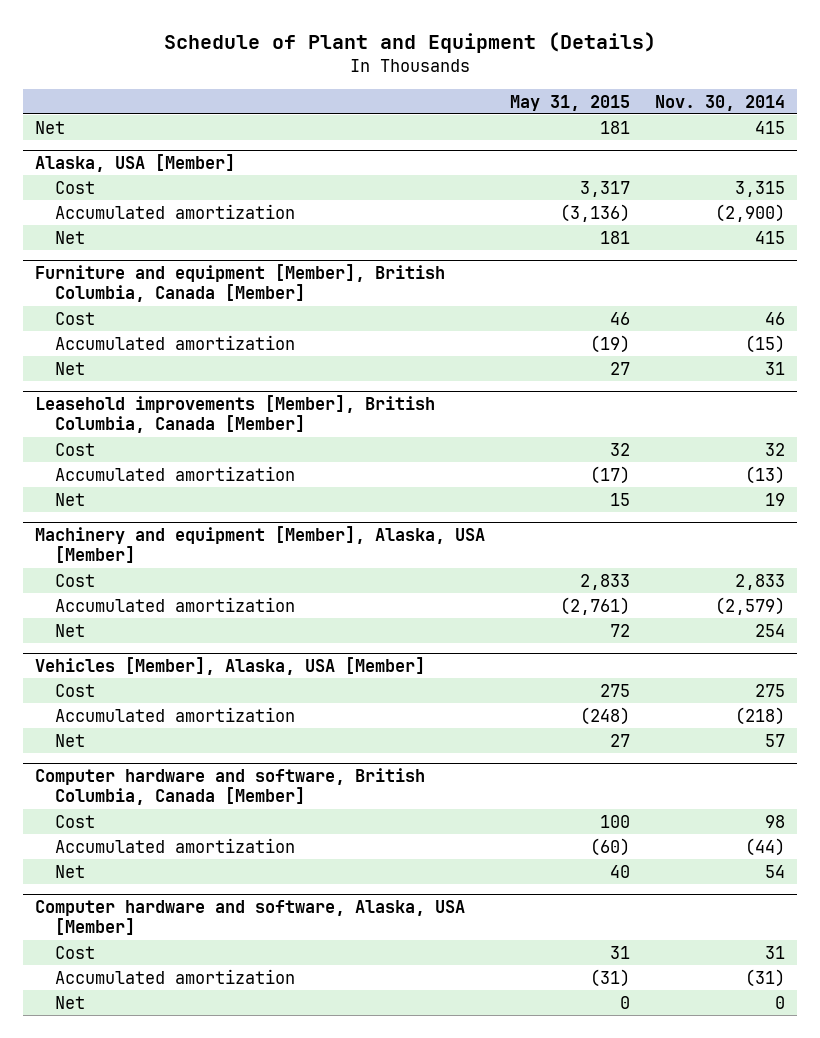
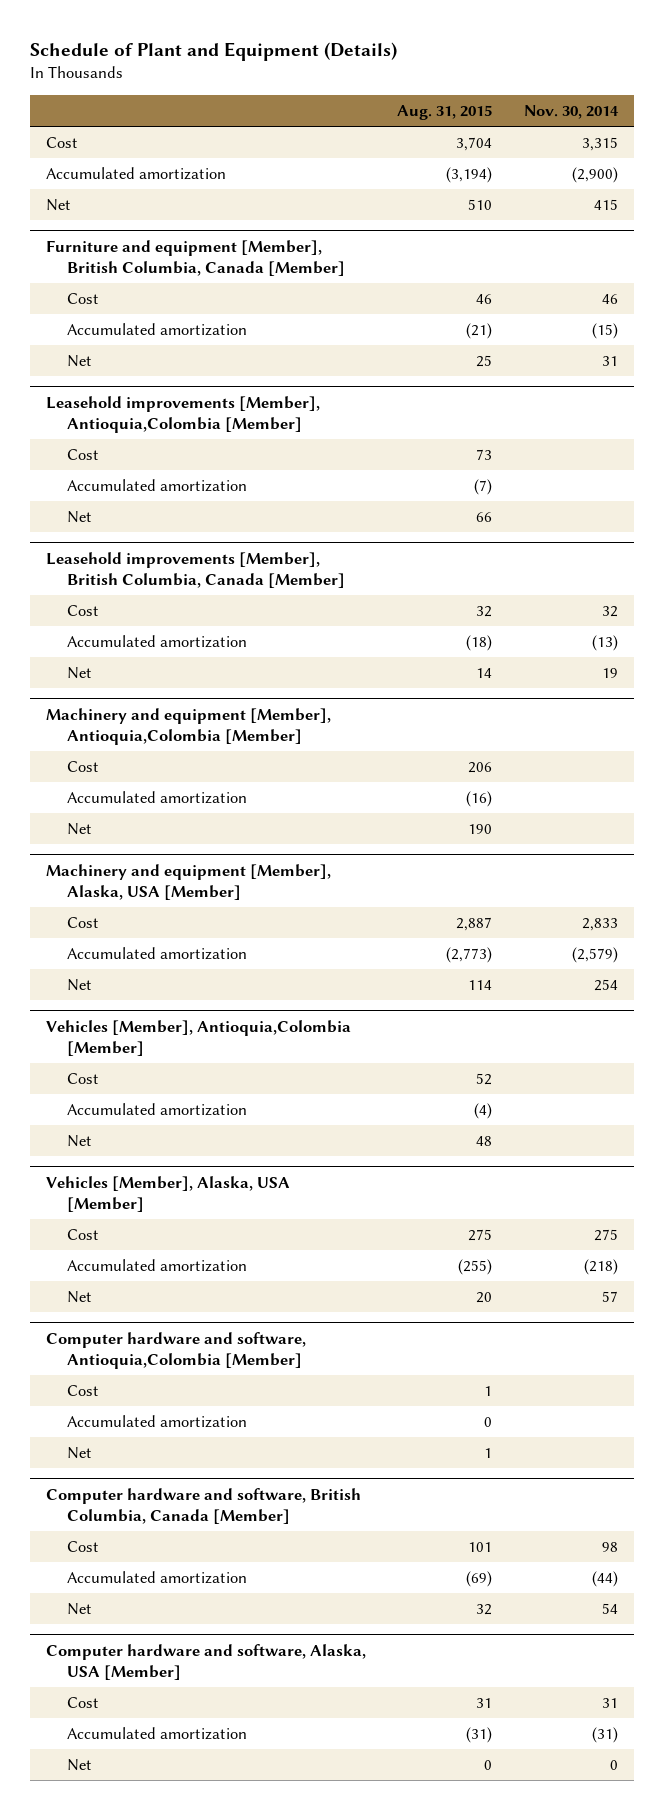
- | May 31, 2015 | Nov. 30, 2014
+ | Aug. 31, 2015 | Nov. 30, 2014
- Net | 181 | 415
- Alaska, USA [Member]
+ Leasehold improvements [Member], Antioquia,Colombia [Member]
+ Cost | 73 |
+ Accumulated amortization | (7) |
+ Net | 66 |
+ Machinery and equipment [Member], Antioquia,Colombia [Member]
+ Cost | 206 |
+ Accumulated amortization | (16) |
+ Net | 190 |
+ Vehicles [Member], Antioquia,Colombia [Member]
+ Cost | 52 |
+ Accumulated amortization | (4) |
+ Net | 48 |
+ Computer hardware and software, Antioquia,Colombia [Member]
+ Cost | 1 |
+ Accumulated amortization | 0 |
+ Net | 1 |

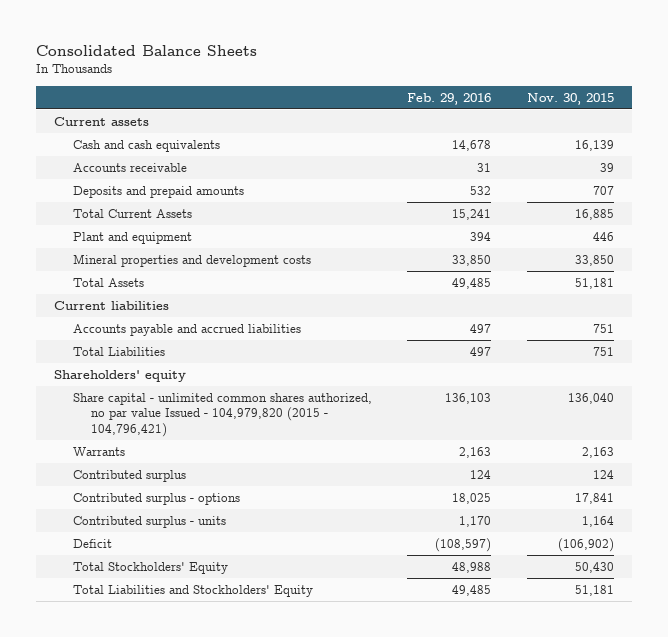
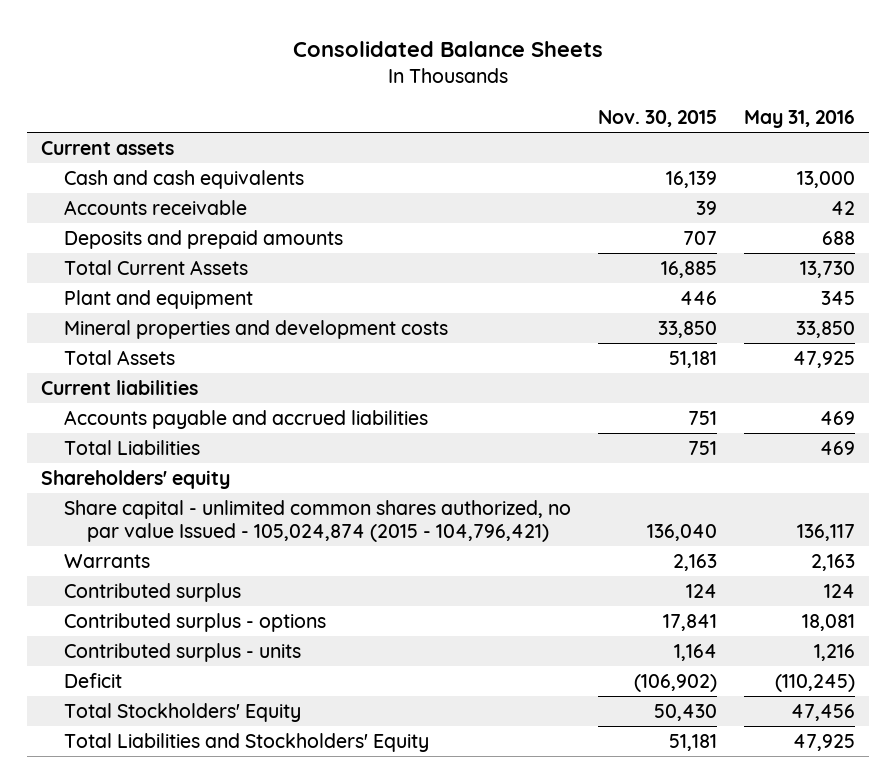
- | Feb. 29, 2016 | Nov. 30, 2015
+ | Nov. 30, 2015 | May 31, 2016
- Share capital - unlimited common shares authorized, no par value Issued - 104,979,820 (2015 - 104,796,421) | 136,103 | 136,040
+ Share capital - unlimited common shares authorized, no par value Issued - 105,024,874 (2015 - 104,796,421) | 136,040 | 136,117

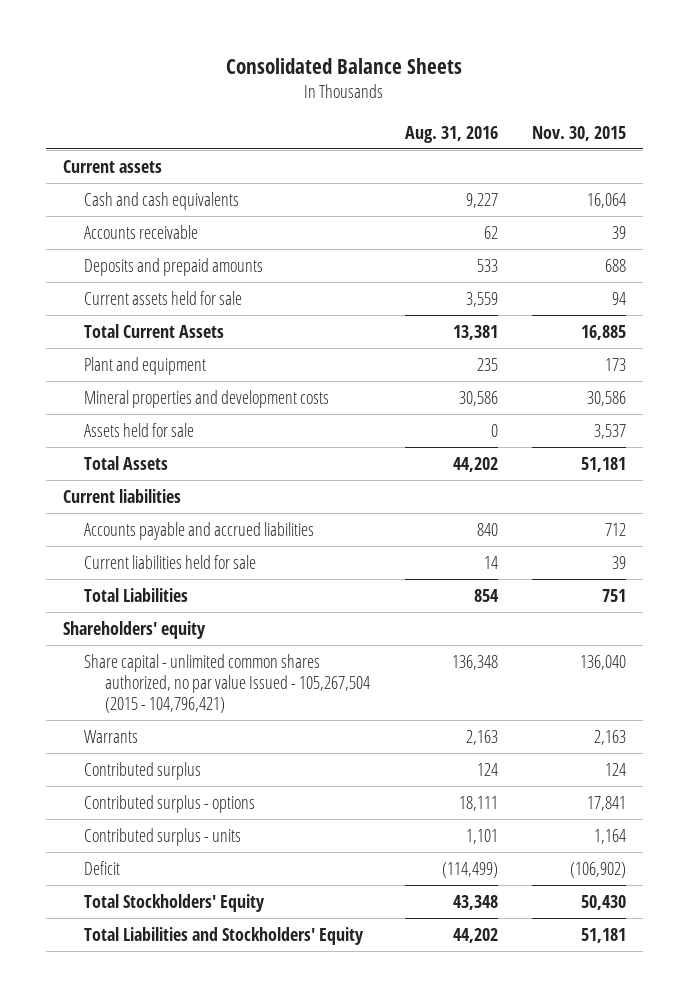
- | Nov. 30, 2015 | May 31, 2016
+ | Aug. 31, 2016 | Nov. 30, 2015
- Cash and cash equivalents | 16,139 | 13,000
+ Cash and cash equivalents | 9,227 | 16,064
- Deposits and prepaid amounts | 707 | 688
+ Deposits and prepaid amounts | 533 | 688
+ Current assets held for sale | 3,559 | 94
- Plant and equipment | 446 | 345
- Mineral properties and development costs | 33,850 | 33,850
+ Plant and equipment | 235 | 173
+ Mineral properties and development costs | 30,586 | 30,586
+ Assets held for sale | 0 | 3,537
- Accounts payable and accrued liabilities | 751 | 469
+ Accounts payable and accrued liabilities | 840 | 712
+ Current liabilities held for sale | 14 | 39
- Share capital - unlimited common shares authorized, no par value Issued - 105,024,874 (2015 - 104,796,421) | 136,040 | 136,117
+ Share capital - unlimited common shares authorized, no par value Issued - 105,267,504 (2015 - 104,796,421) | 136,348 | 136,040

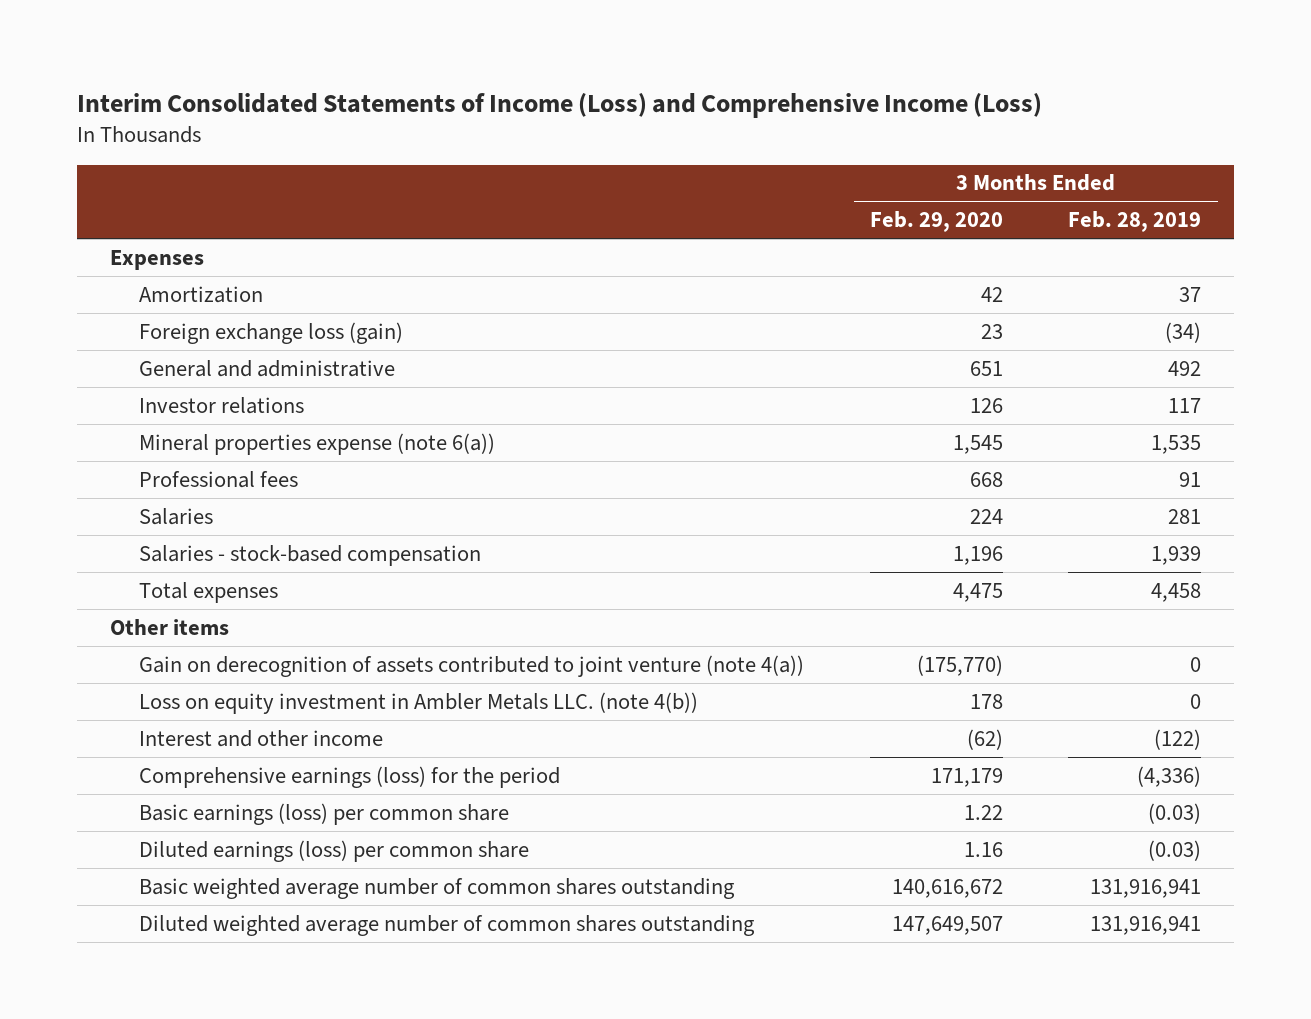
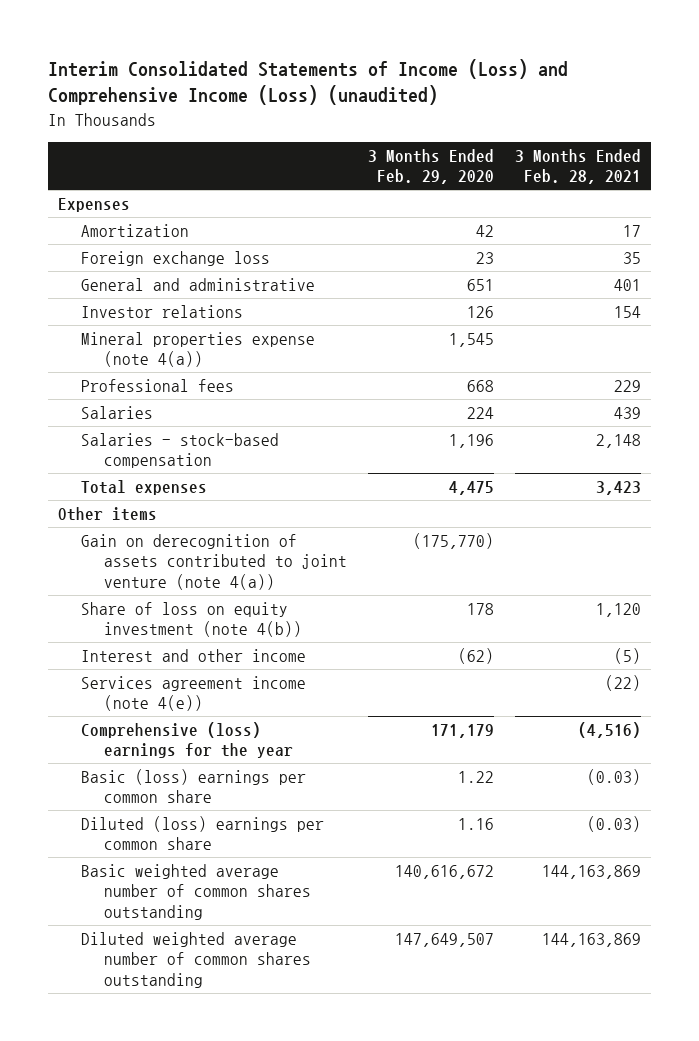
- Interim Consolidated Statements of Income (Loss) and Comprehensive Income (Loss)
+ Interim Consolidated Statements of Income (Loss) and Comprehensive Income (Loss) (unaudited)
- | 3 Months Ended Feb. 29, 2020 | 3 Months Ended Feb. 28, 2019
+ | 3 Months Ended Feb. 29, 2020 | 3 Months Ended Feb. 28, 2021
- Foreign exchange loss (gain) | 23 | (34)
+ Foreign exchange loss | 23 | 35
- Mineral properties expense (note 6(a)) | 1,545 | 1,535
+ Mineral properties expense (note 4(a)) | 1,545 |
- Loss on equity investment in Ambler Metals LLC. (note 4(b)) | 178 | 0
+ Share of loss on equity investment (note 4(b)) | 178 | 1,120
- Comprehensive earnings (loss) for the period | 171,179 | (4,336)
- Basic earnings (loss) per common share | 1.22 | (0.03)
- Diluted earnings (loss) per common share | 1.16 | (0.03)
+ Services agreement income (note 4(e)) | | (22)
+ Comprehensive (loss) earnings for the year | 171,179 | (4,516)
+ Basic (loss) earnings per common share | 1.22 | (0.03)
+ Diluted (loss) earnings per common share | 1.16 | (0.03)

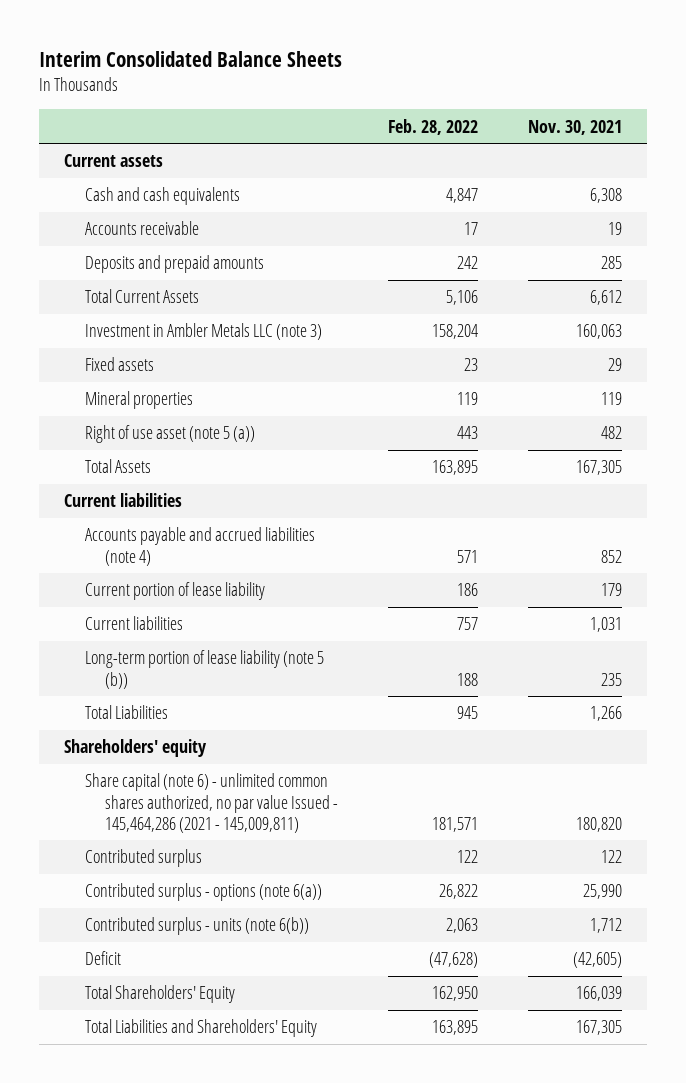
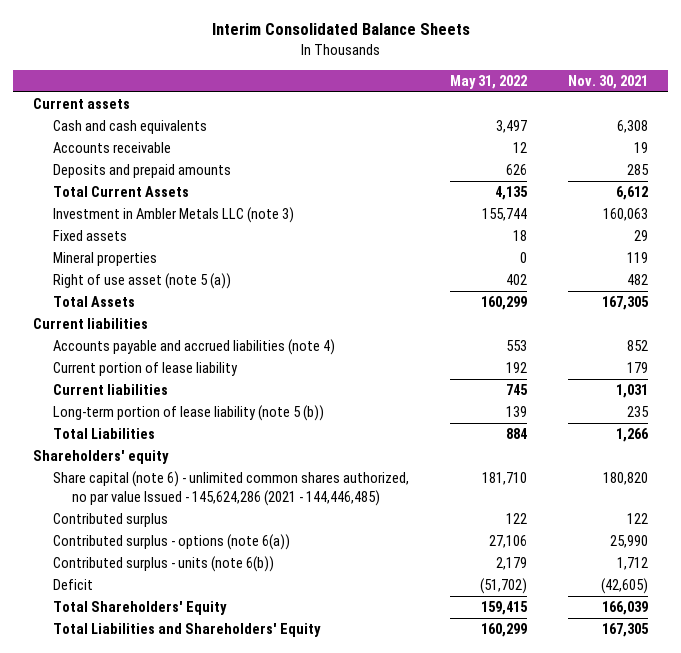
- | Feb. 28, 2022 | Nov. 30, 2021
+ | May 31, 2022 | Nov. 30, 2021
- Share capital (note 6) - unlimited common shares authorized, no par value Issued - 145,464,286 (2021 - 145,009,811) | 181,571 | 180,820
+ Share capital (note 6) - unlimited common shares authorized, no par value Issued - 145,624,286 (2021 - 144,446,485) | 181,710 | 180,820

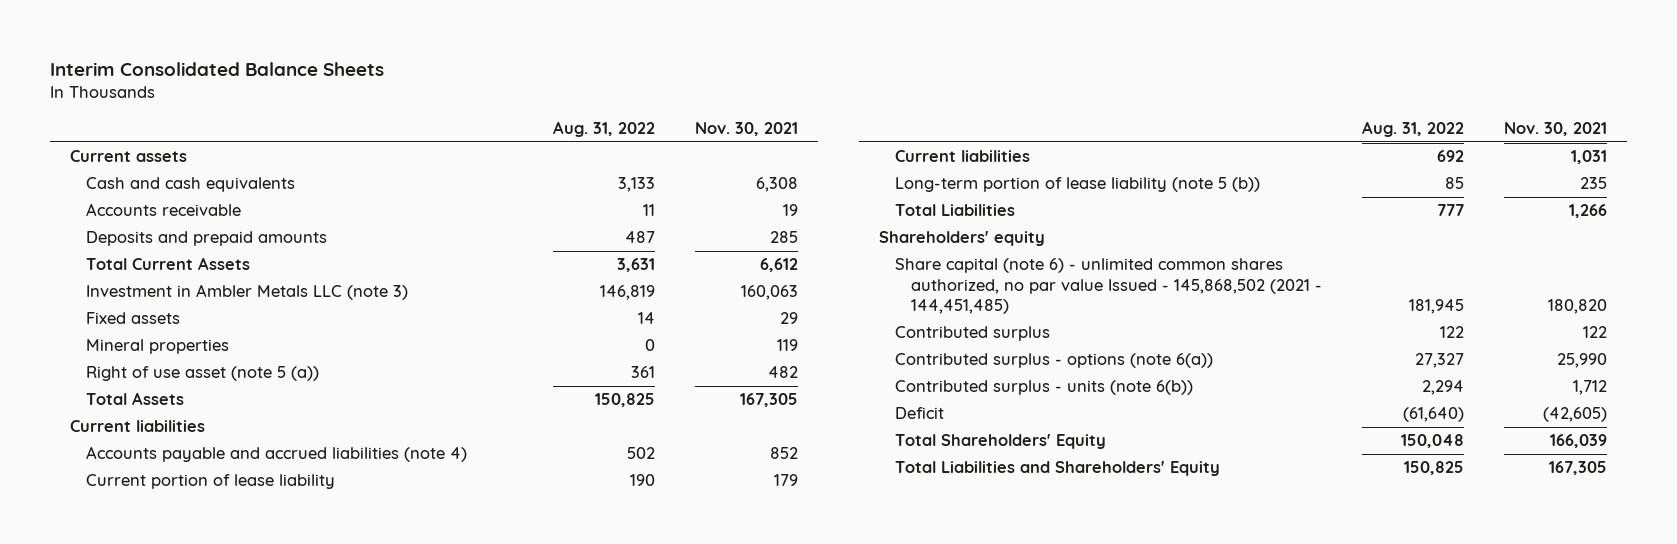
- | May 31, 2022 | Nov. 30, 2021
+ | Aug. 31, 2022 | Nov. 30, 2021
- Share capital (note 6) - unlimited common shares authorized, no par value Issued - 145,624,286 (2021 - 144,446,485) | 181,710 | 180,820
+ Share capital (note 6) - unlimited common shares authorized, no par value Issued - 145,868,502 (2021 - 144,451,485) | 181,945 | 180,820

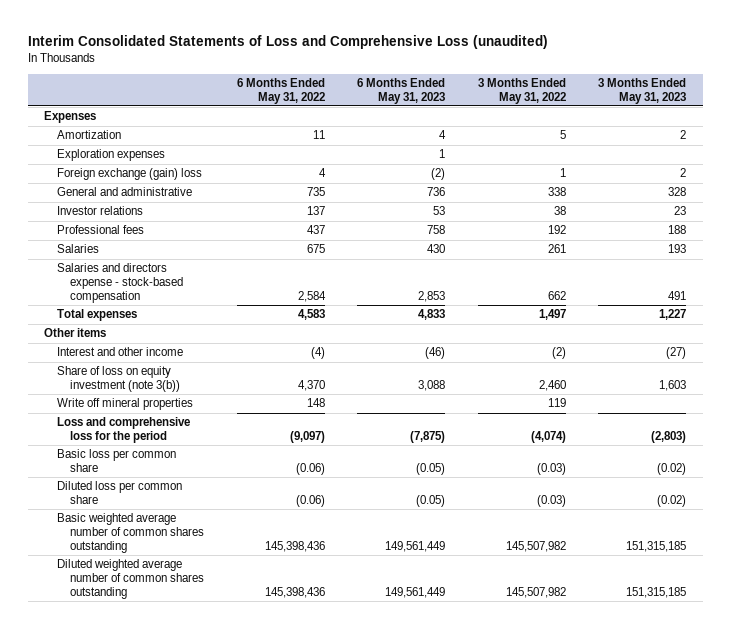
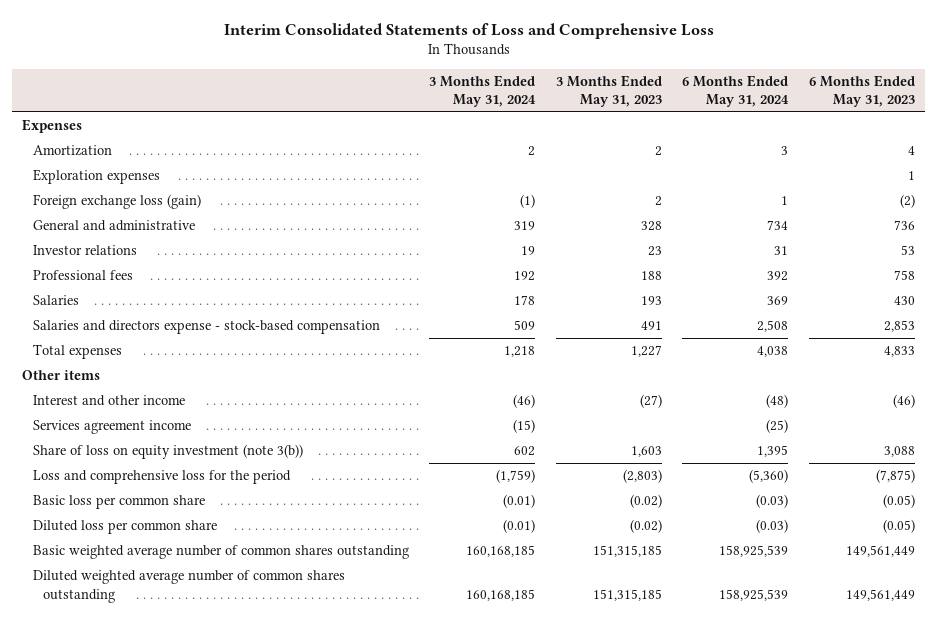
- Interim Consolidated Statements of Loss and Comprehensive Loss (unaudited)
+ Interim Consolidated Statements of Loss and Comprehensive Loss
- | 6 Months Ended May 31, 2022 | 6 Months Ended May 31, 2023 | 3 Months Ended May 31, 2022 | 3 Months Ended May 31, 2023
+ | 3 Months Ended May 31, 2024 | 3 Months Ended May 31, 2023 | 6 Months Ended May 31, 2024 | 6 Months Ended May 31, 2023
- Foreign exchange (gain) loss | 4 | (2) | 1 | 2
+ Foreign exchange loss (gain) | (1) | 2 | 1 | (2)
+ Services agreement income | (15) | | (25) |
- Write off mineral properties | 148 | | 119 |

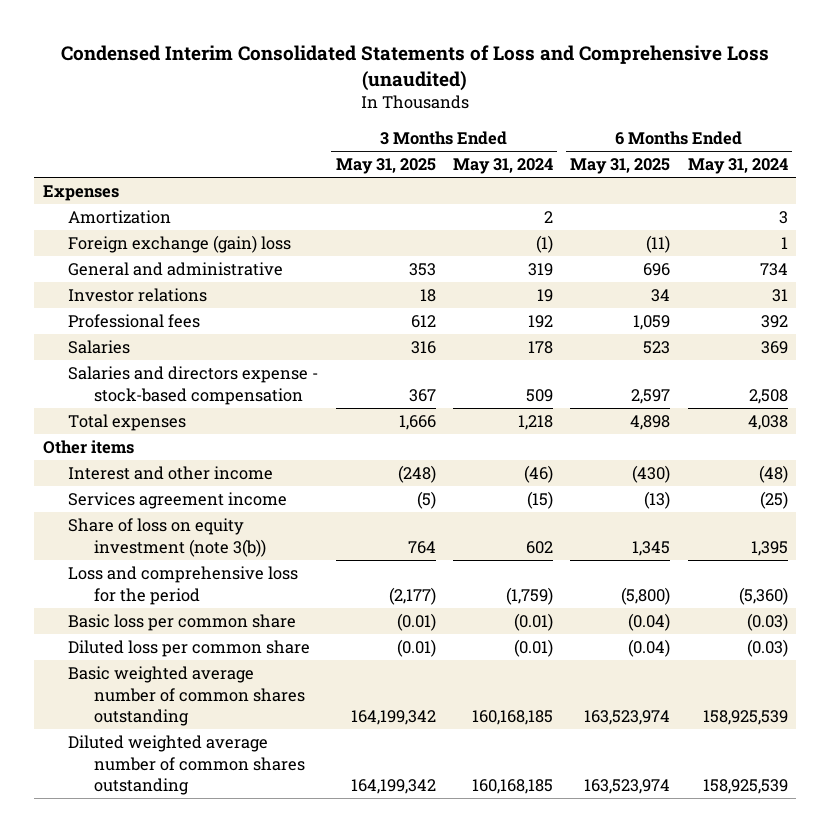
- Interim Consolidated Statements of Loss and Comprehensive Loss
+ Condensed Interim Consolidated Statements of Loss and Comprehensive Loss (unaudited)
- | 3 Months Ended May 31, 2024 | 3 Months Ended May 31, 2023 | 6 Months Ended May 31, 2024 | 6 Months Ended May 31, 2023
+ | 3 Months Ended May 31, 2025 | 3 Months Ended May 31, 2024 | 6 Months Ended May 31, 2025 | 6 Months Ended May 31, 2024
- Exploration expenses | | | | 1
- Foreign exchange loss (gain) | (1) | 2 | 1 | (2)
+ Foreign exchange (gain) loss | | (1) | (11) | 1

